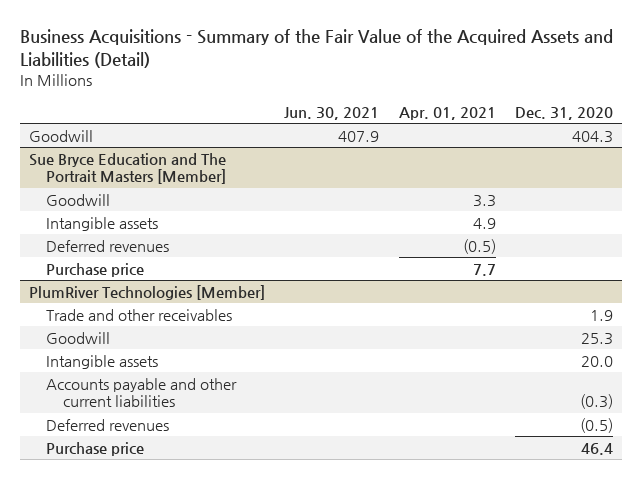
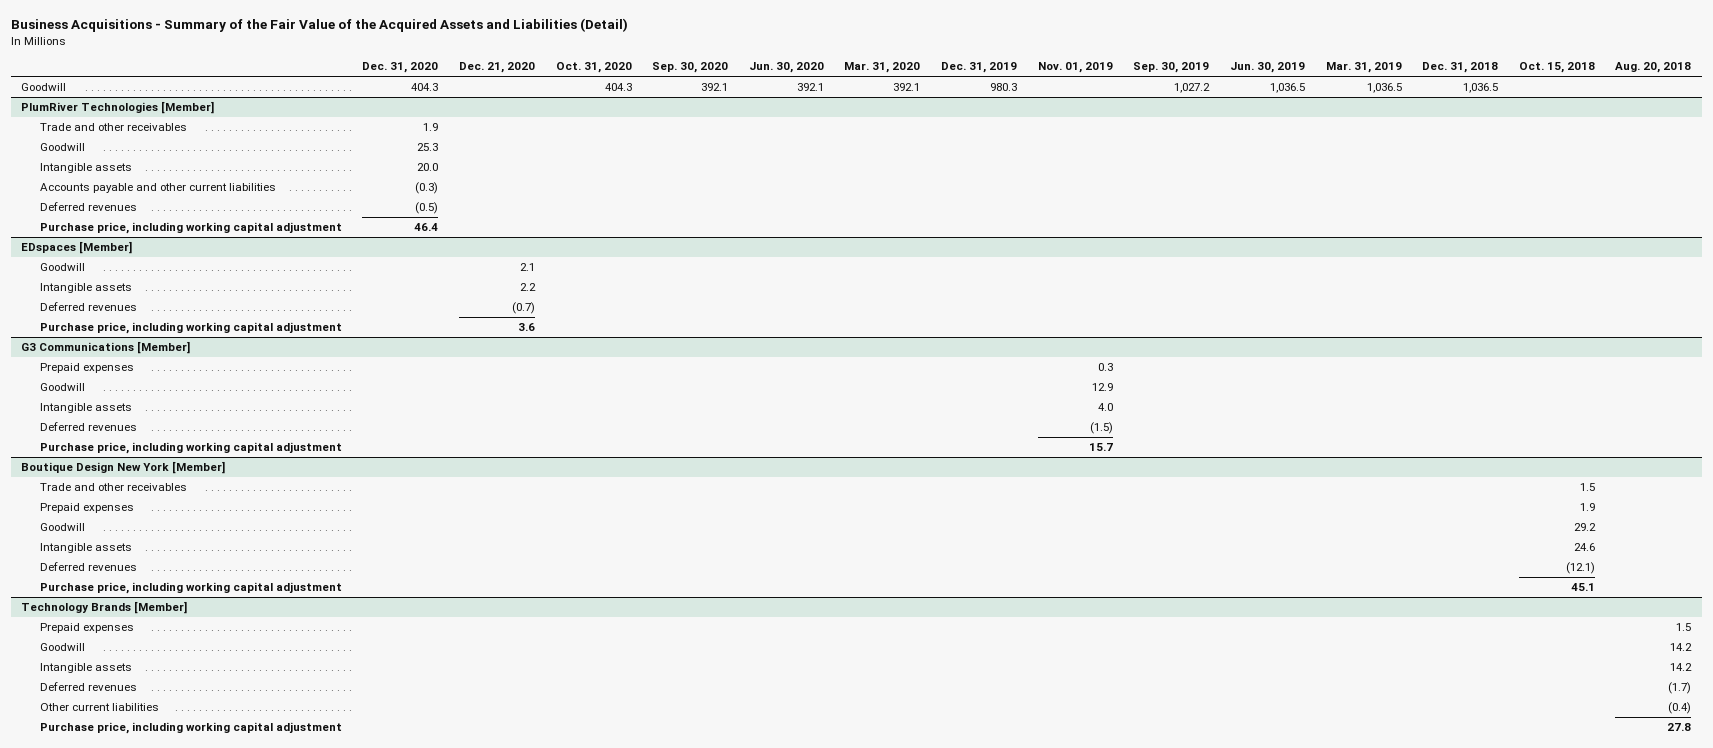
- | Jun. 30, 2021 | Apr. 01, 2021 | Dec. 31, 2020
+ | Dec. 31, 2020 | Dec. 21, 2020 | Oct. 31, 2020 | Sep. 30, 2020 | Jun. 30, 2020 | Mar. 31, 2020 | Dec. 31, 2019 | Nov. 01, 2019 | Sep. 30, 2019 | Jun. 30, 2019 | Mar. 31, 2019 | Dec. 31, 2018 | Oct. 15, 2018 | Aug. 20, 2018
- Sue Bryce Education and The Portrait Masters [Member]
- Goodwill | | 3.3 |
- Intangible assets | | 4.9 |
- Deferred revenues | | (0.5) |
- Purchase price | | 7.7 |
@ PlumRiver Technologies [Member]
- Purchase price | | | 46.4
+ Purchase price, including working capital adjustment | 46.4 | | | | | | | | | | | | |
+ EDspaces [Member]
+ Goodwill | | 2.1 | | | | | | | | | | | |
+ Intangible assets | | 2.2 | | | | | | | | | | | |
+ Deferred revenues | | (0.7) | | | | | | | | | | | |
+ Purchase price, including working capital adjustment | | 3.6 | | | | | | | | | | | |
+ G3 Communications [Member]
+ Prepaid expenses | | | | | | | | 0.3 | | | | | |
+ Goodwill | | | | | | | | 12.9 | | | | | |
+ Intangible assets | | | | | | | | 4.0 | | | | | |
+ Deferred revenues | | | | | | | | (1.5) | | | | | |
+ Purchase price, including working capital adjustment | | | | | | | | 15.7 | | | | | |
+ Boutique Design New York [Member]
+ Trade and other receivables | | | | | | | | | | | | | 1.5 |
+ Prepaid expenses | | | | | | | | | | | | | 1.9 |
+ Goodwill | | | | | | | | | | | | | 29.2 |
+ Intangible assets | | | | | | | | | | | | | 24.6 |
+ Deferred revenues | | | | | | | | | | | | | (12.1) |
+ Purchase price, including working capital adjustment | | | | | | | | | | | | | 45.1 |
+ Technology Brands [Member]
+ Prepaid expenses | | | | | | | | | | | | | | 1.5
+ Goodwill | | | | | | | | | | | | | | 14.2
+ Intangible assets | | | | | | | | | | | | | | 14.2
+ Deferred revenues | | | | | | | | | | | | | | (1.7)
+ Other current liabilities | | | | | | | | | | | | | | (0.4)
+ Purchase price, including working capital adjustment | | | | | | | | | | | | | | 27.8

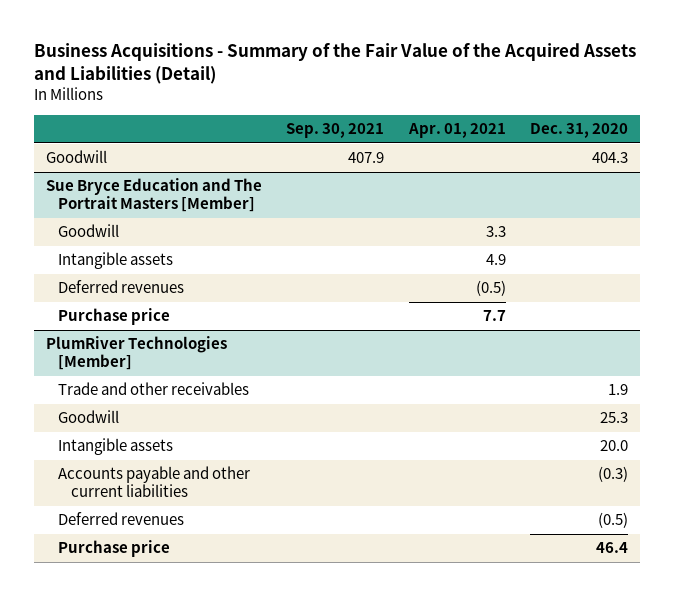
- | Dec. 31, 2020 | Dec. 21, 2020 | Oct. 31, 2020 | Sep. 30, 2020 | Jun. 30, 2020 | Mar. 31, 2020 | Dec. 31, 2019 | Nov. 01, 2019 | Sep. 30, 2019 | Jun. 30, 2019 | Mar. 31, 2019 | Dec. 31, 2018 | Oct. 15, 2018 | Aug. 20, 2018
+ | Sep. 30, 2021 | Apr. 01, 2021 | Dec. 31, 2020
+ Sue Bryce Education and The Portrait Masters [Member]
+ Goodwill | | 3.3 |
+ Intangible assets | | 4.9 |
+ Deferred revenues | | (0.5) |
+ Purchase price | | 7.7 |
@ PlumRiver Technologies [Member]
- Purchase price, including working capital adjustment | 46.4 | | | | | | | | | | | | |
- EDspaces [Member]
- Goodwill | | 2.1 | | | | | | | | | | | |
- Intangible assets | | 2.2 | | | | | | | | | | | |
- Deferred revenues | | (0.7) | | | | | | | | | | | |
- Purchase price, including working capital adjustment | | 3.6 | | | | | | | | | | | |
- G3 Communications [Member]
- Prepaid expenses | | | | | | | | 0.3 | | | | | |
- Goodwill | | | | | | | | 12.9 | | | | | |
- Intangible assets | | | | | | | | 4.0 | | | | | |
- Deferred revenues | | | | | | | | (1.5) | | | | | |
- Purchase price, including working capital adjustment | | | | | | | | 15.7 | | | | | |
- Boutique Design New York [Member]
- Trade and other receivables | | | | | | | | | | | | | 1.5 |
- Prepaid expenses | | | | | | | | | | | | | 1.9 |
- Goodwill | | | | | | | | | | | | | 29.2 |
- Intangible assets | | | | | | | | | | | | | 24.6 |
- Deferred revenues | | | | | | | | | | | | | (12.1) |
- Purchase price, including working capital adjustment | | | | | | | | | | | | | 45.1 |
- Technology Brands [Member]
- Prepaid expenses | | | | | | | | | | | | | | 1.5
- Goodwill | | | | | | | | | | | | | | 14.2
- Intangible assets | | | | | | | | | | | | | | 14.2
- Deferred revenues | | | | | | | | | | | | | | (1.7)
- Other current liabilities | | | | | | | | | | | | | | (0.4)
- Purchase price, including working capital adjustment | | | | | | | | | | | | | | 27.8
@ PlumRiver Technologies [Member]
+ Purchase price | | | 46.4

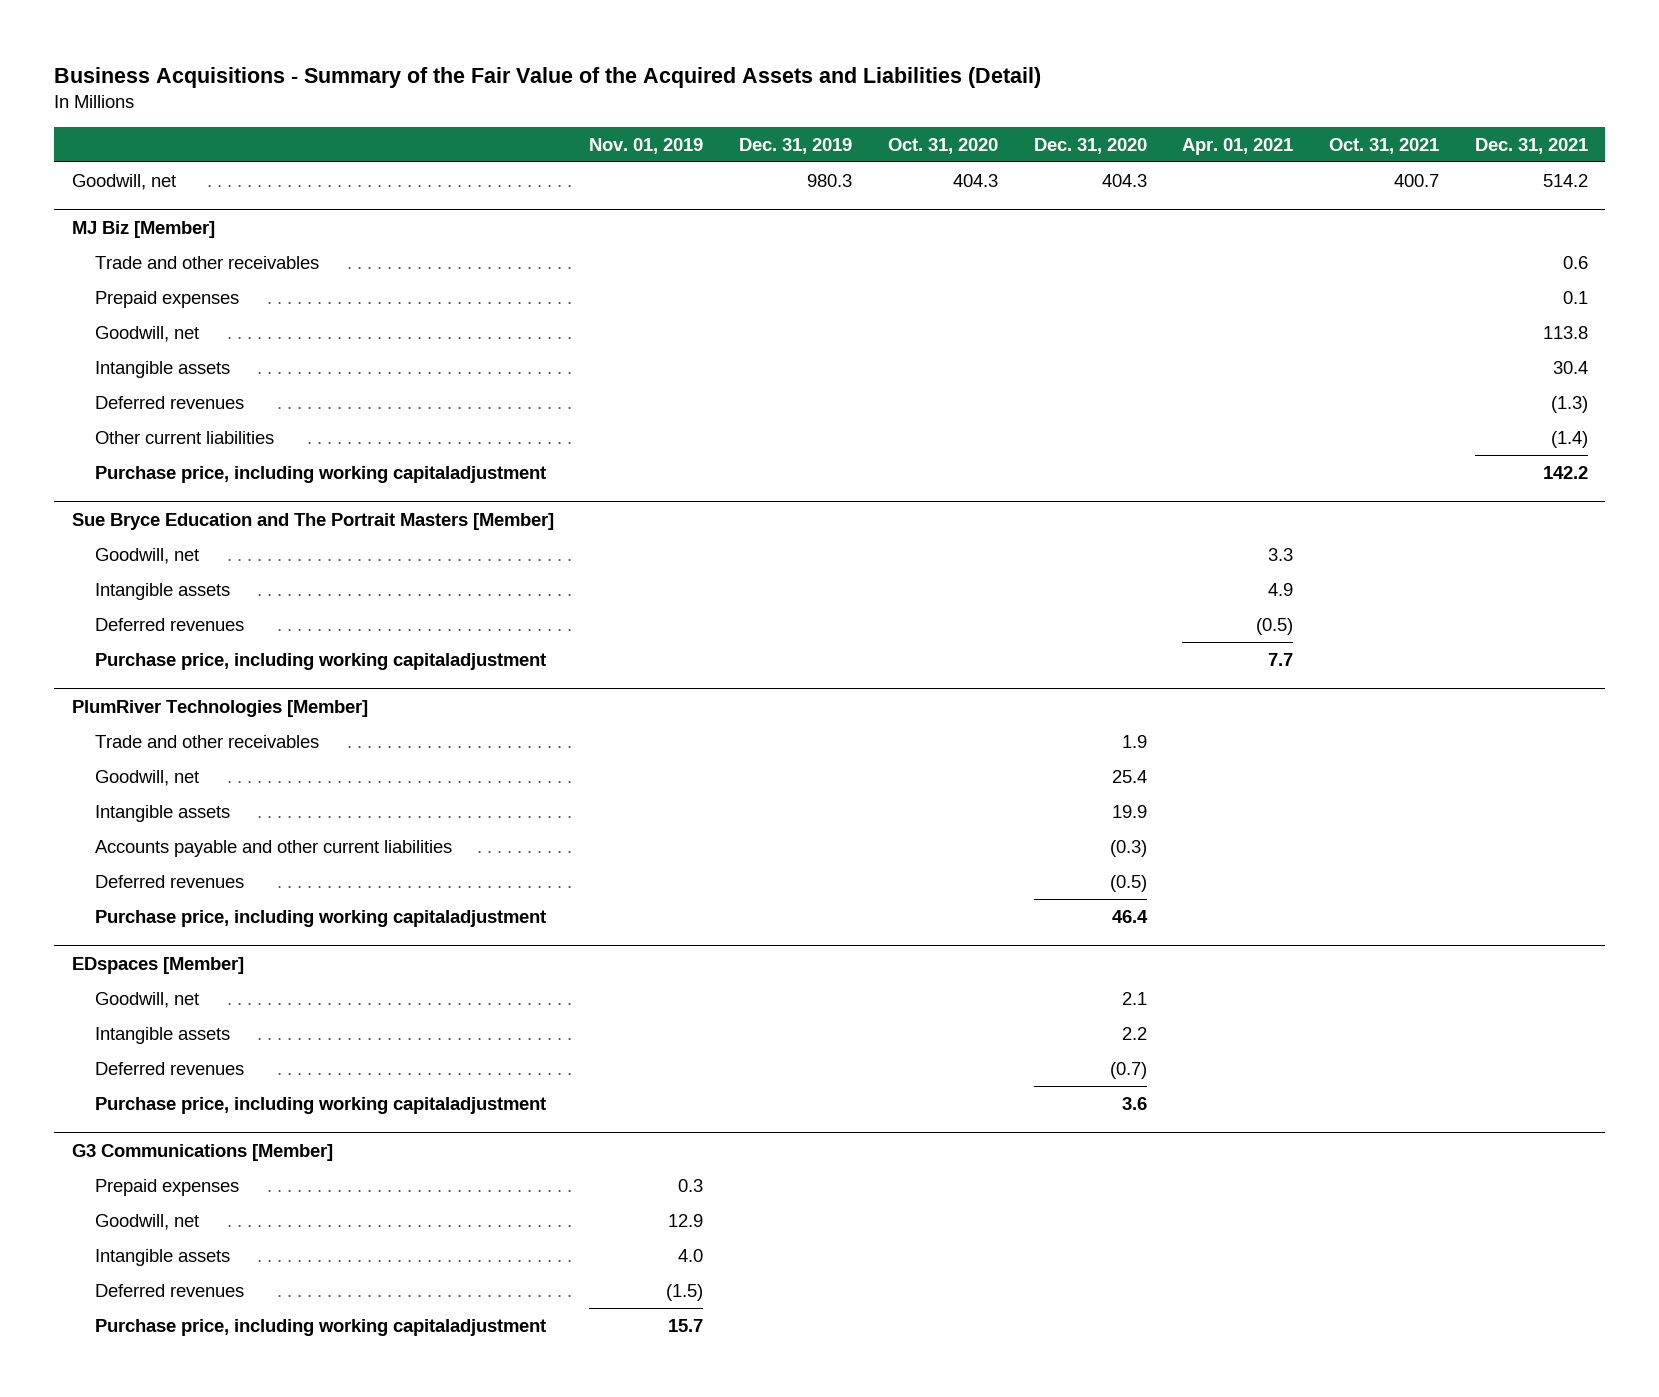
- | Sep. 30, 2021 | Apr. 01, 2021 | Dec. 31, 2020
+ | Nov. 01, 2019 | Dec. 31, 2019 | Oct. 31, 2020 | Dec. 31, 2020 | Apr. 01, 2021 | Oct. 31, 2021 | Dec. 31, 2021
- Goodwill | 407.9 | | 404.3
+ Goodwill, net | | 980.3 | 404.3 | 404.3 | | 400.7 | 514.2
+ MJ Biz [Member]
+ Trade and other receivables | | | | | | | 0.6
+ Prepaid expenses | | | | | | | 0.1
+ Goodwill, net | | | | | | | 113.8
+ Intangible assets | | | | | | | 30.4
+ Deferred revenues | | | | | | | (1.3)
+ Other current liabilities | | | | | | | (1.4)
+ Purchase price, including working capitaladjustment | | | | | | | 142.2
@ Sue Bryce Education and The Portrait Masters [Member]
- Goodwill | | 3.3 |
+ Goodwill, net | | | | | 3.3 | |
- Purchase price | | 7.7 |
+ Purchase price, including working capitaladjustment | | | | | 7.7 | |
@ PlumRiver Technologies [Member]
- Goodwill | | | 25.3
- Intangible assets | | | 20.0
+ Goodwill, net | | | | 25.4 | | |
+ Intangible assets | | | | 19.9 | | |
- Purchase price | | | 46.4
+ Purchase price, including working capitaladjustment | | | | 46.4 | | |
+ EDspaces [Member]
+ Goodwill, net | | | | 2.1 | | |
+ Intangible assets | | | | 2.2 | | |
+ Deferred revenues | | | | (0.7) | | |
+ Purchase price, including working capitaladjustment | | | | 3.6 | | |
+ G3 Communications [Member]
+ Prepaid expenses | 0.3 | | | | | |
+ Goodwill, net | 12.9 | | | | | |
+ Intangible assets | 4.0 | | | | | |
+ Deferred revenues | (1.5) | | | | | |
+ Purchase price, including working capitaladjustment | 15.7 | | | | | |

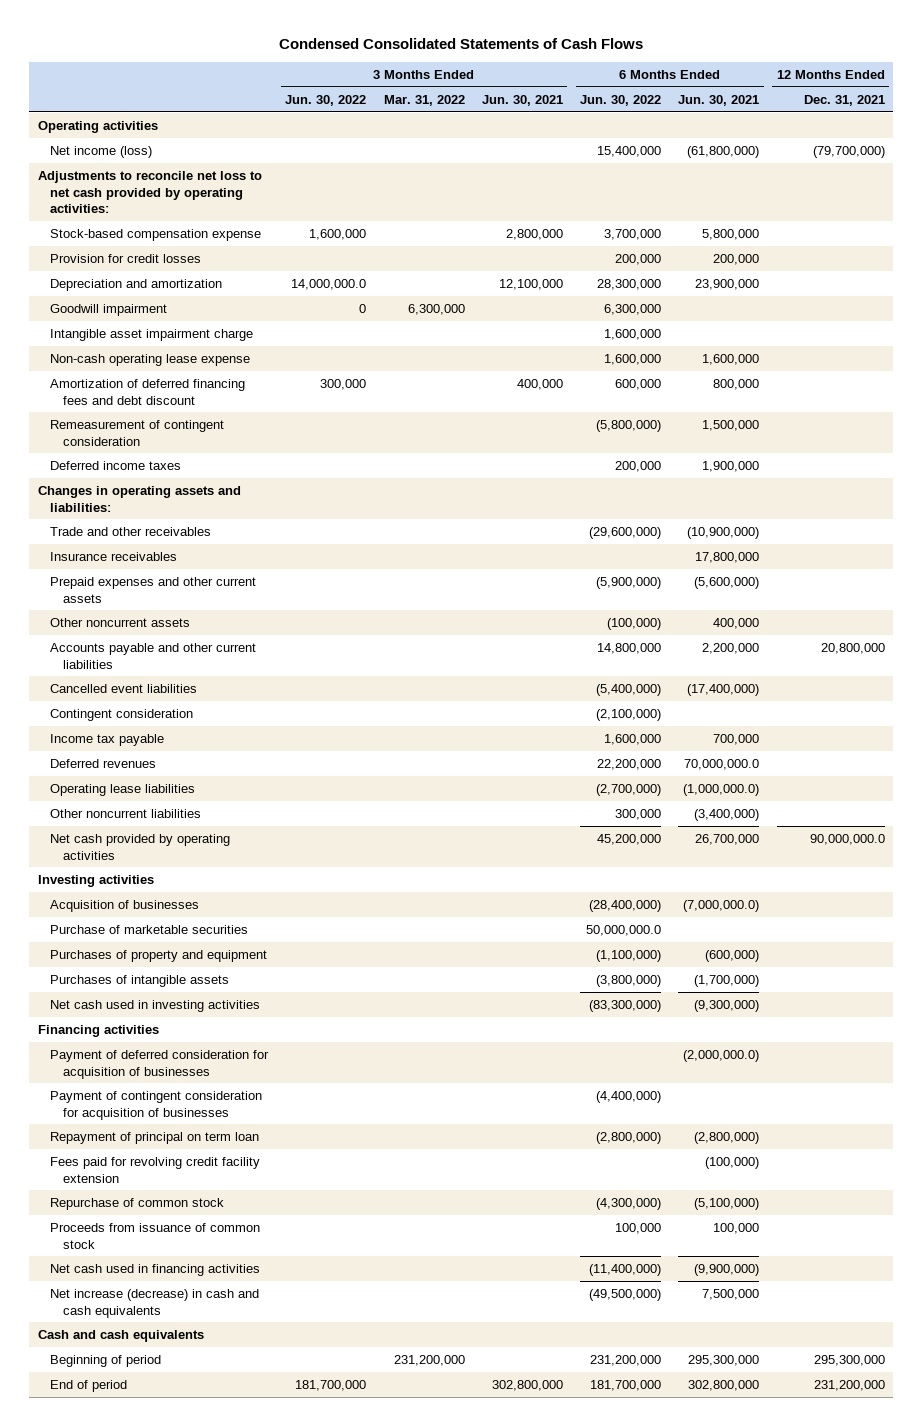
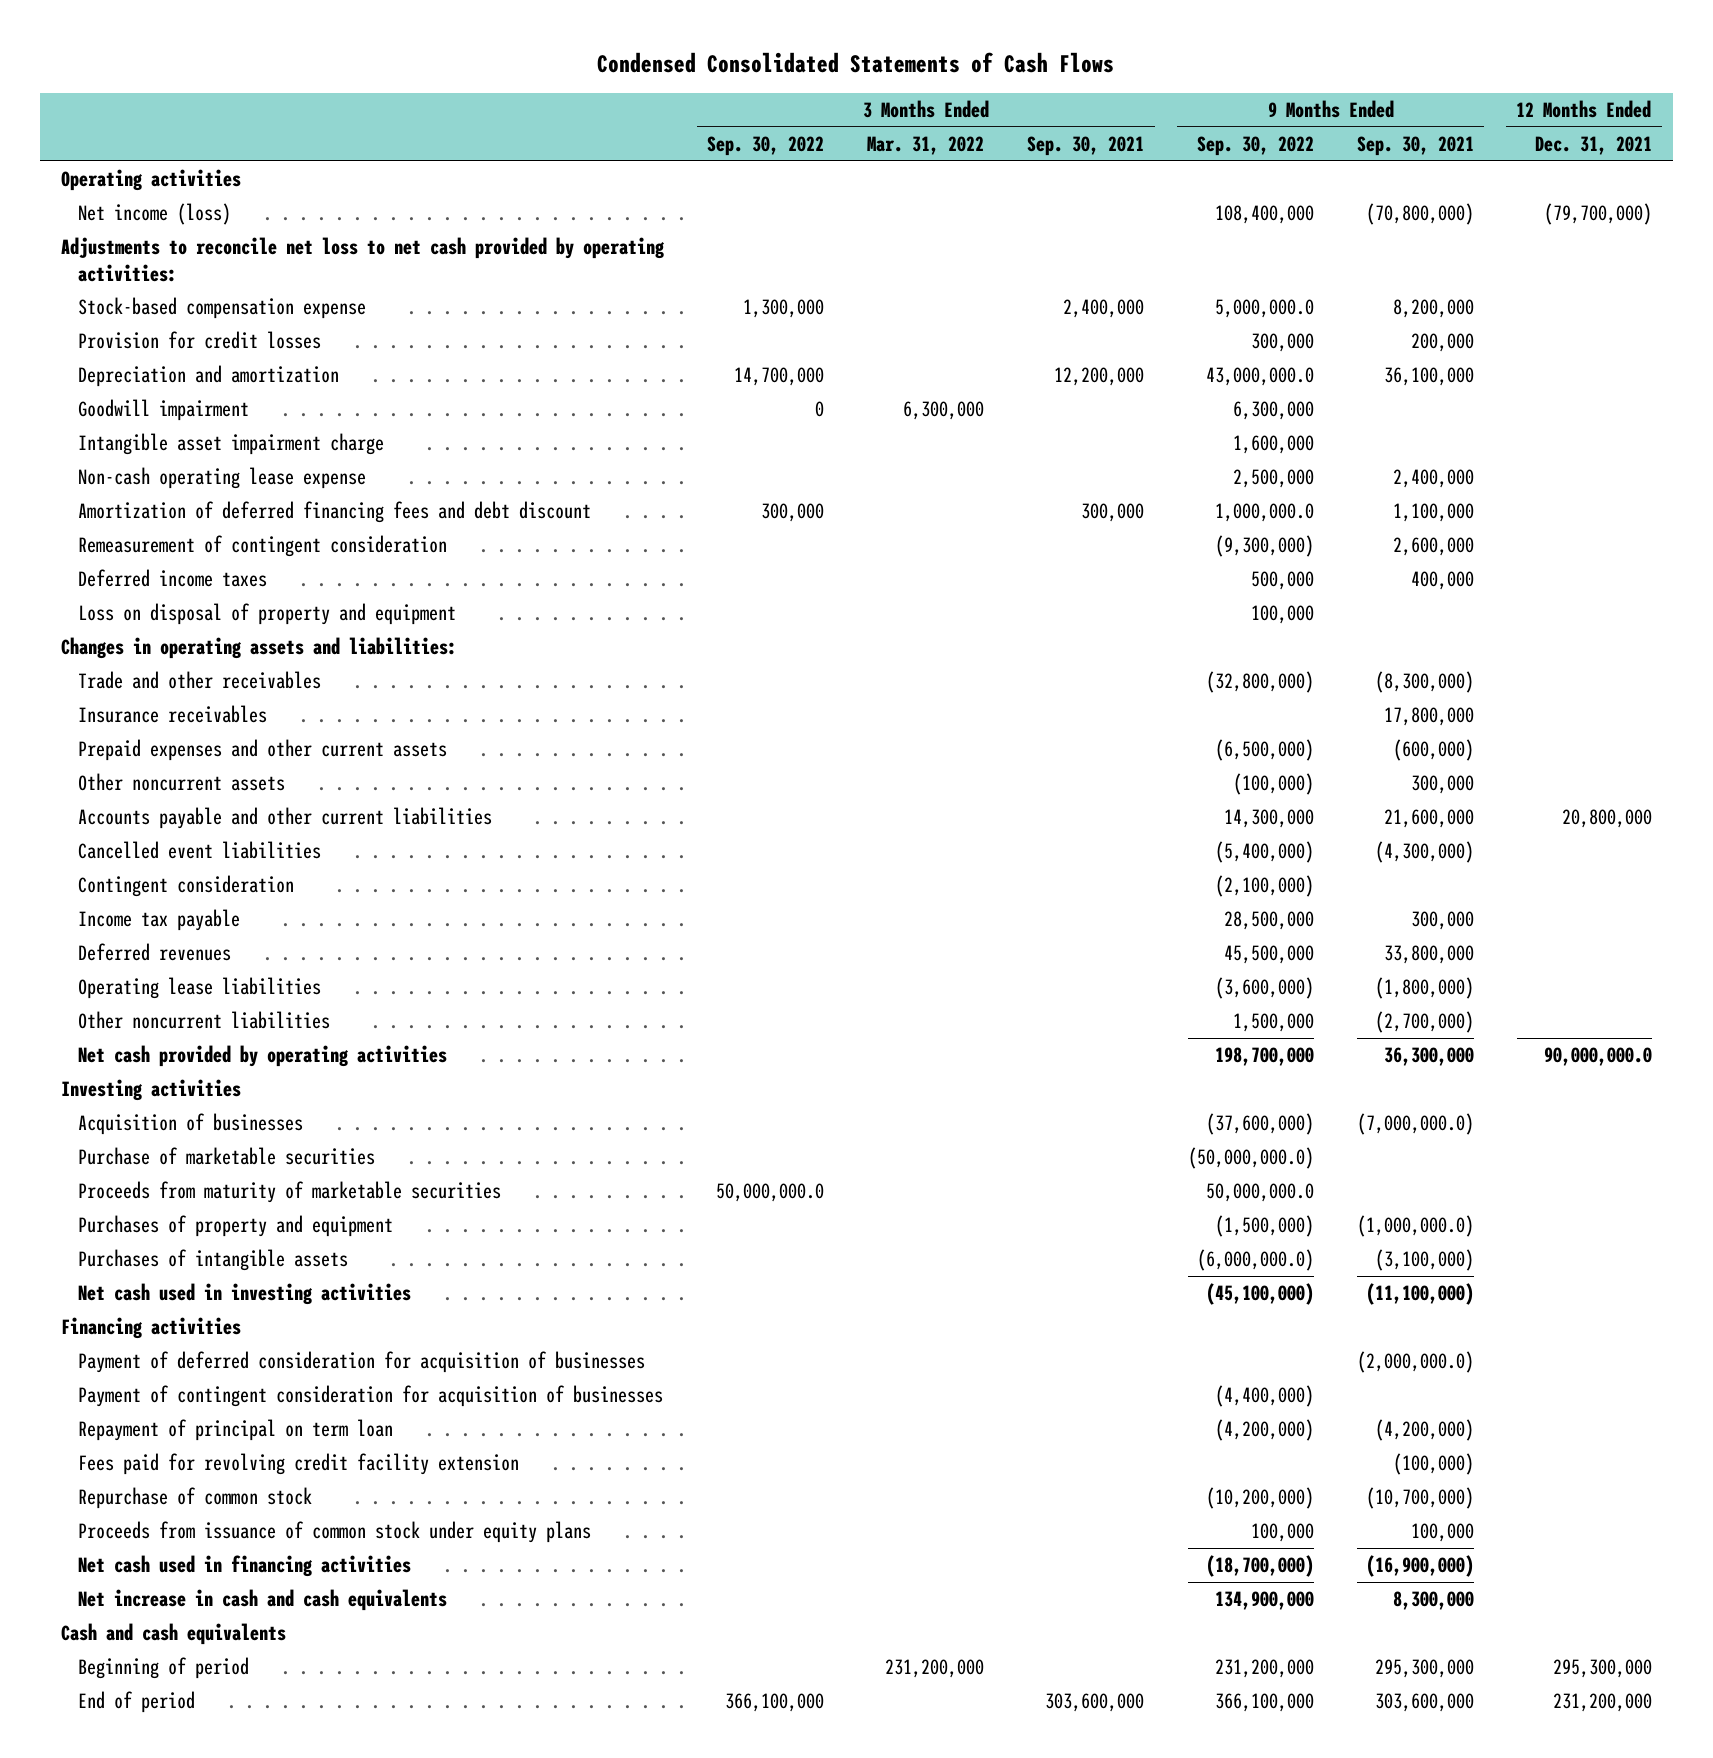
- | 3 Months Ended Jun. 30, 2022 | 3 Months Ended Mar. 31, 2022 | 3 Months Ended Jun. 30, 2021 | 6 Months Ended Jun. 30, 2022 | 6 Months Ended Jun. 30, 2021 | 12 Months Ended Dec. 31, 2021
+ | 3 Months Ended Sep. 30, 2022 | 3 Months Ended Mar. 31, 2022 | 3 Months Ended Sep. 30, 2021 | 9 Months Ended Sep. 30, 2022 | 9 Months Ended Sep. 30, 2021 | 12 Months Ended Dec. 31, 2021
+ Loss on disposal of property and equipment | | | | 100,000 | |
+ Proceeds from maturity of marketable securities | 50,000,000.0 | | | 50,000,000.0 | |
- Proceeds from issuance of common stock | | | | 100,000 | 100,000 |
+ Proceeds from issuance of common stock under equity plans | | | | 100,000 | 100,000 |
- Net increase (decrease) in cash and cash equivalents | | | | (49,500,000) | 7,500,000 |
+ Net increase in cash and cash equivalents | | | | 134,900,000 | 8,300,000 |

